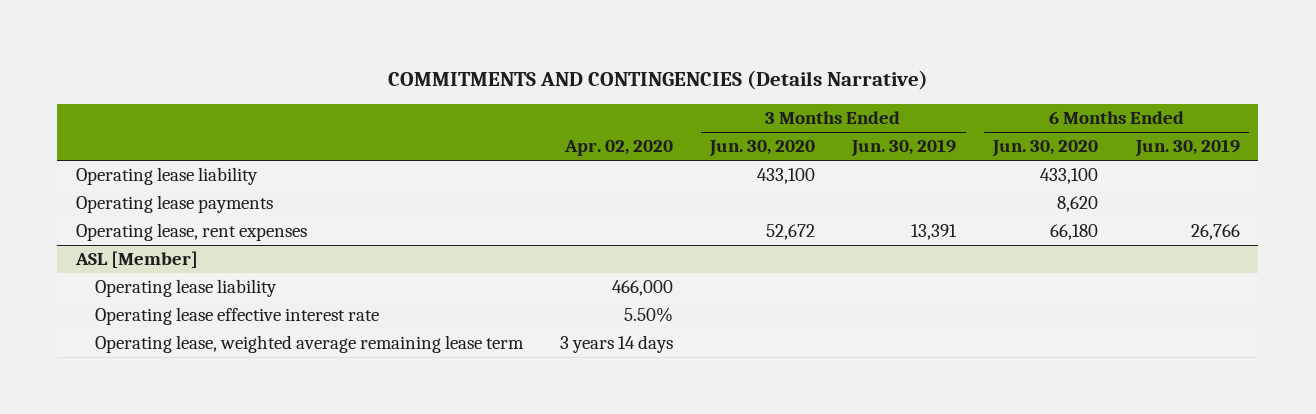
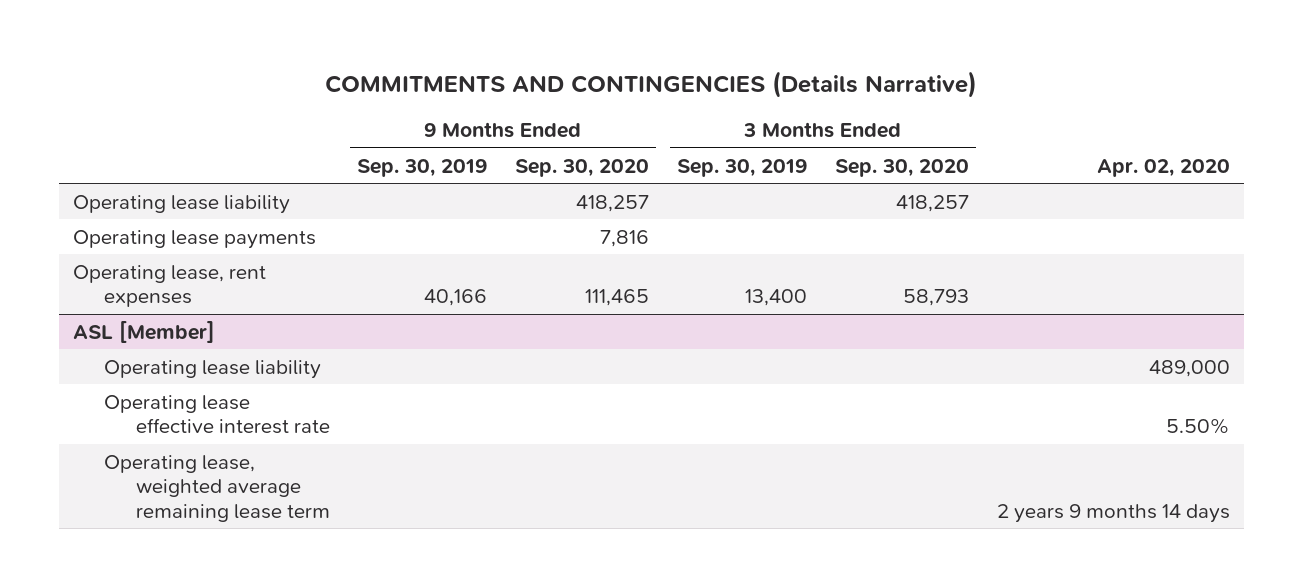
- | Apr. 02, 2020 | 3 Months Ended Jun. 30, 2020 | 3 Months Ended Jun. 30, 2019 | 6 Months Ended Jun. 30, 2020 | 6 Months Ended Jun. 30, 2019
+ | 9 Months Ended Sep. 30, 2019 | 9 Months Ended Sep. 30, 2020 | 3 Months Ended Sep. 30, 2019 | 3 Months Ended Sep. 30, 2020 | Apr. 02, 2020
@ ASL [Member]
- Operating lease liability | 466,000 | | | |
+ Operating lease liability | | | | | 489,000
- Operating lease, weighted average remaining lease term | 3 years 14 days | | | |
+ Operating lease, weighted average remaining lease term | | | | | 2 years 9 months 14 days

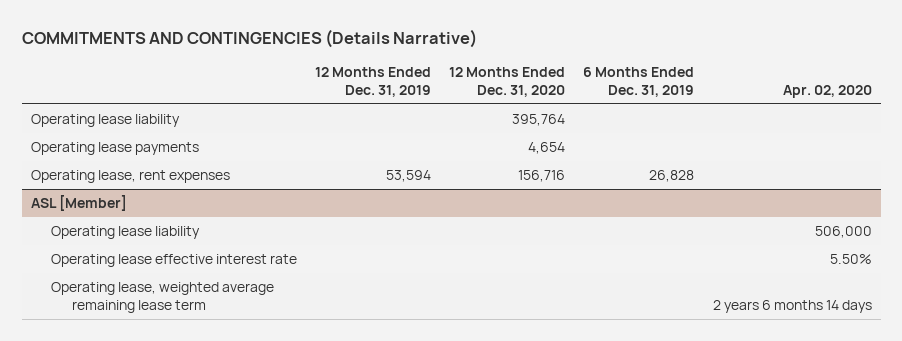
- | 9 Months Ended Sep. 30, 2019 | 9 Months Ended Sep. 30, 2020 | 3 Months Ended Sep. 30, 2019 | 3 Months Ended Sep. 30, 2020 | Apr. 02, 2020
+ | 12 Months Ended Dec. 31, 2019 | 12 Months Ended Dec. 31, 2020 | 6 Months Ended Dec. 31, 2019 | Apr. 02, 2020
@ ASL [Member]
- Operating lease liability | | | | | 489,000
+ Operating lease liability | | | | 506,000
- Operating lease, weighted average remaining lease term | | | | | 2 years 9 months 14 days
+ Operating lease, weighted average remaining lease term | | | | 2 years 6 months 14 days

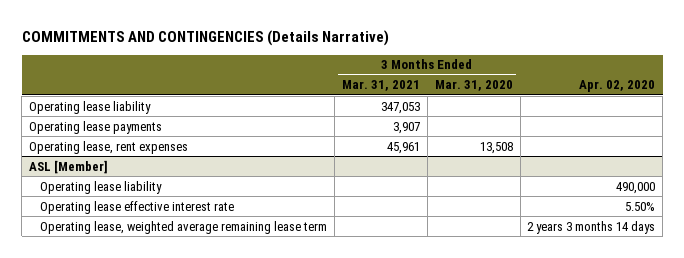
- | 12 Months Ended Dec. 31, 2019 | 12 Months Ended Dec. 31, 2020 | 6 Months Ended Dec. 31, 2019 | Apr. 02, 2020
+ | 3 Months Ended Mar. 31, 2021 | 3 Months Ended Mar. 31, 2020 | Apr. 02, 2020
@ ASL [Member]
- Operating lease liability | | | | 506,000
+ Operating lease liability | | | 490,000
- Operating lease, weighted average remaining lease term | | | | 2 years 6 months 14 days
+ Operating lease, weighted average remaining lease term | | | 2 years 3 months 14 days

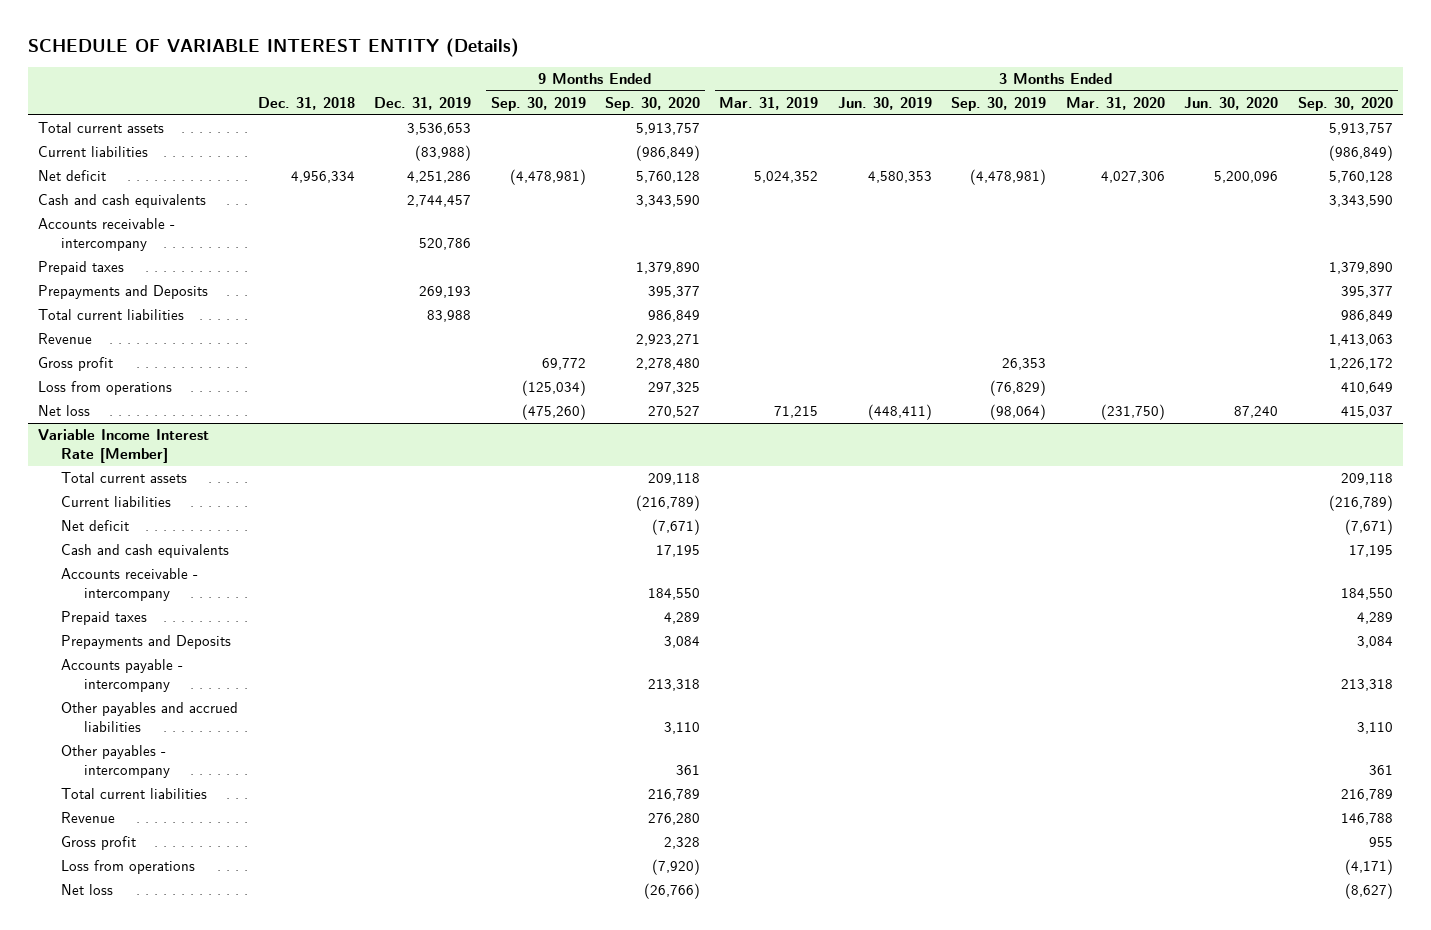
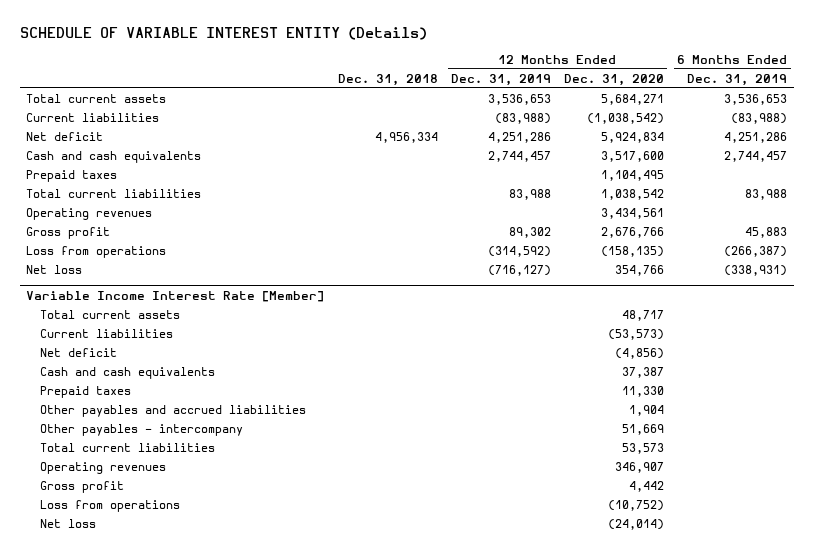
- | Dec. 31, 2018 | Dec. 31, 2019 | 9 Months Ended Sep. 30, 2019 | 9 Months Ended Sep. 30, 2020 | 3 Months Ended Mar. 31, 2019 | 3 Months Ended Jun. 30, 2019 | 3 Months Ended Sep. 30, 2019 | 3 Months Ended Mar. 31, 2020 | 3 Months Ended Jun. 30, 2020 | 3 Months Ended Sep. 30, 2020
+ | Dec. 31, 2018 | 12 Months Ended Dec. 31, 2019 | 12 Months Ended Dec. 31, 2020 | 6 Months Ended Dec. 31, 2019
- Accounts receivable - intercompany | | 520,786 | | | | | | | |
- Prepayments and Deposits | | 269,193 | | 395,377 | | | | | | 395,377
- Revenue | | | | 2,923,271 | | | | | | 1,413,063
+ Operating revenues | | | 3,434,561 |
@ Variable Income Interest Rate [Member]
- Accounts receivable - intercompany | | | | 184,550 | | | | | | 184,550
- Prepayments and Deposits | | | | 3,084 | | | | | | 3,084
- Accounts payable - intercompany | | | | 213,318 | | | | | | 213,318
- Revenue | | | | 276,280 | | | | | | 146,788
+ Operating revenues | | | 346,907 |

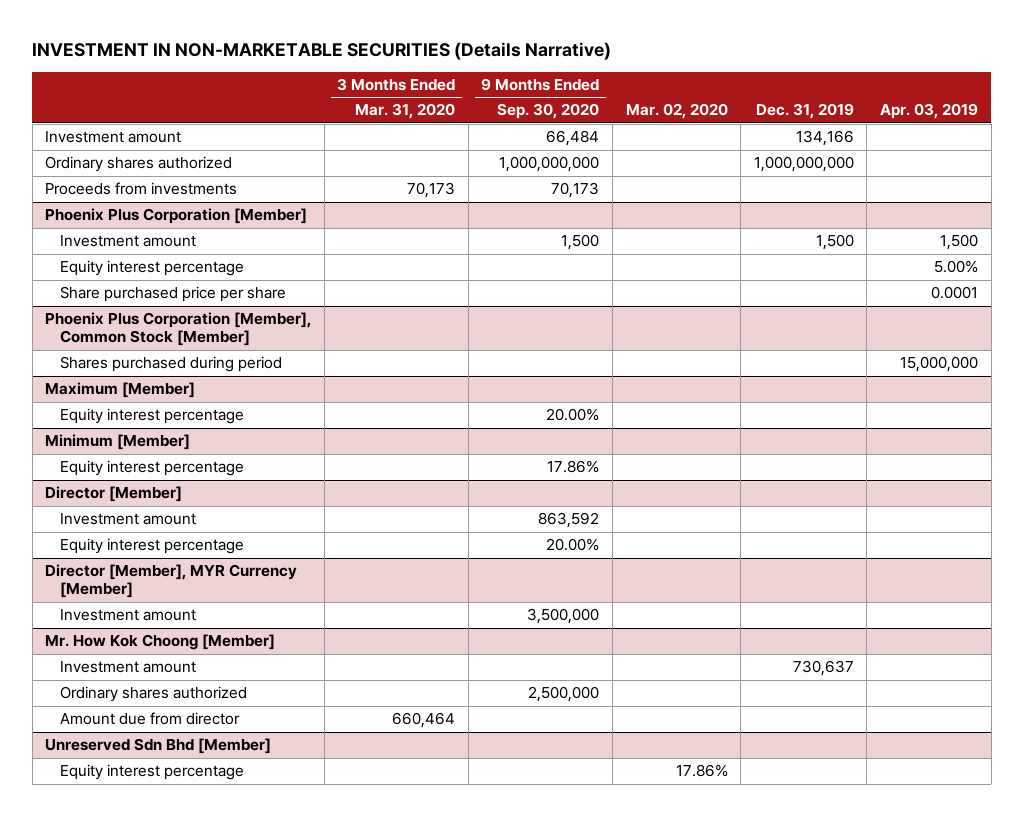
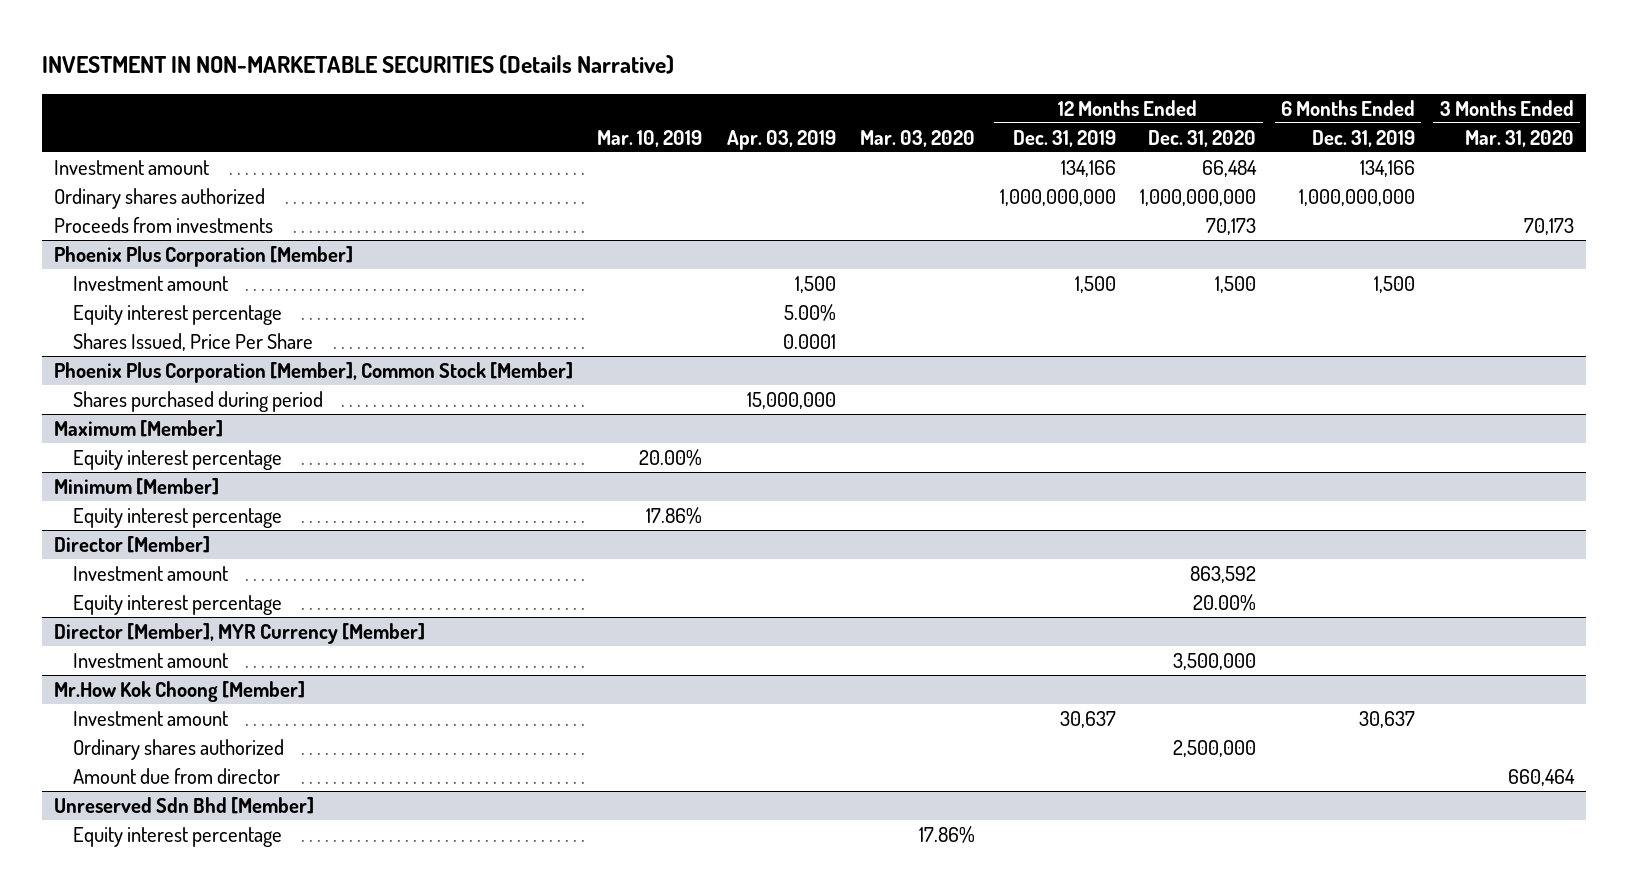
- | 3 Months Ended Mar. 31, 2020 | 9 Months Ended Sep. 30, 2020 | Mar. 02, 2020 | Dec. 31, 2019 | Apr. 03, 2019
+ | Mar. 10, 2019 | Apr. 03, 2019 | Mar. 03, 2020 | 12 Months Ended Dec. 31, 2019 | 12 Months Ended Dec. 31, 2020 | 6 Months Ended Dec. 31, 2019 | 3 Months Ended Mar. 31, 2020
@ Phoenix Plus Corporation [Member]
- Share purchased price per share | | | | | 0.0001
+ Shares Issued, Price Per Share | | 0.0001 | | | | |
- Mr. How Kok Choong [Member]
+ Mr.How Kok Choong [Member]

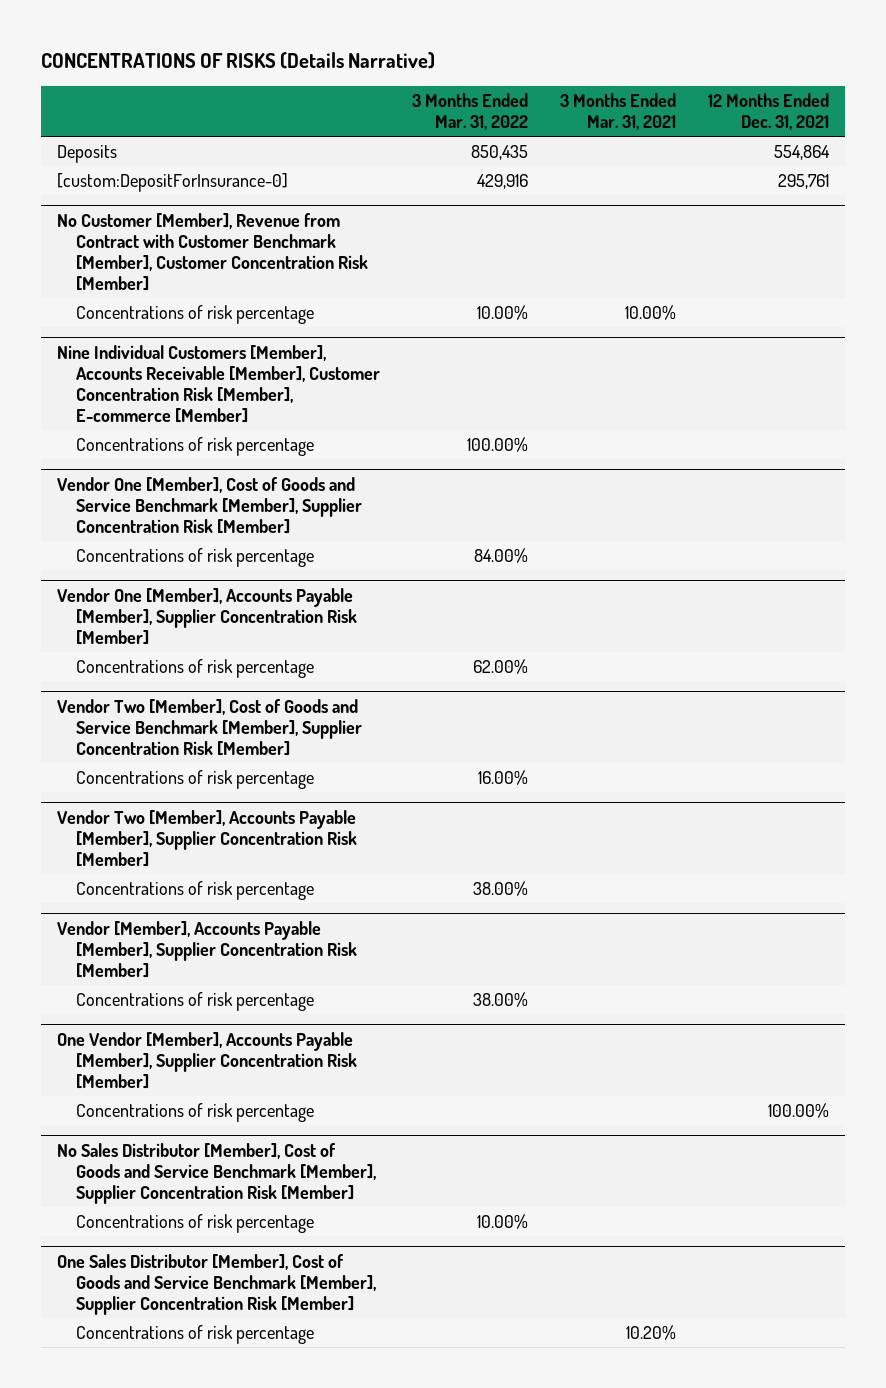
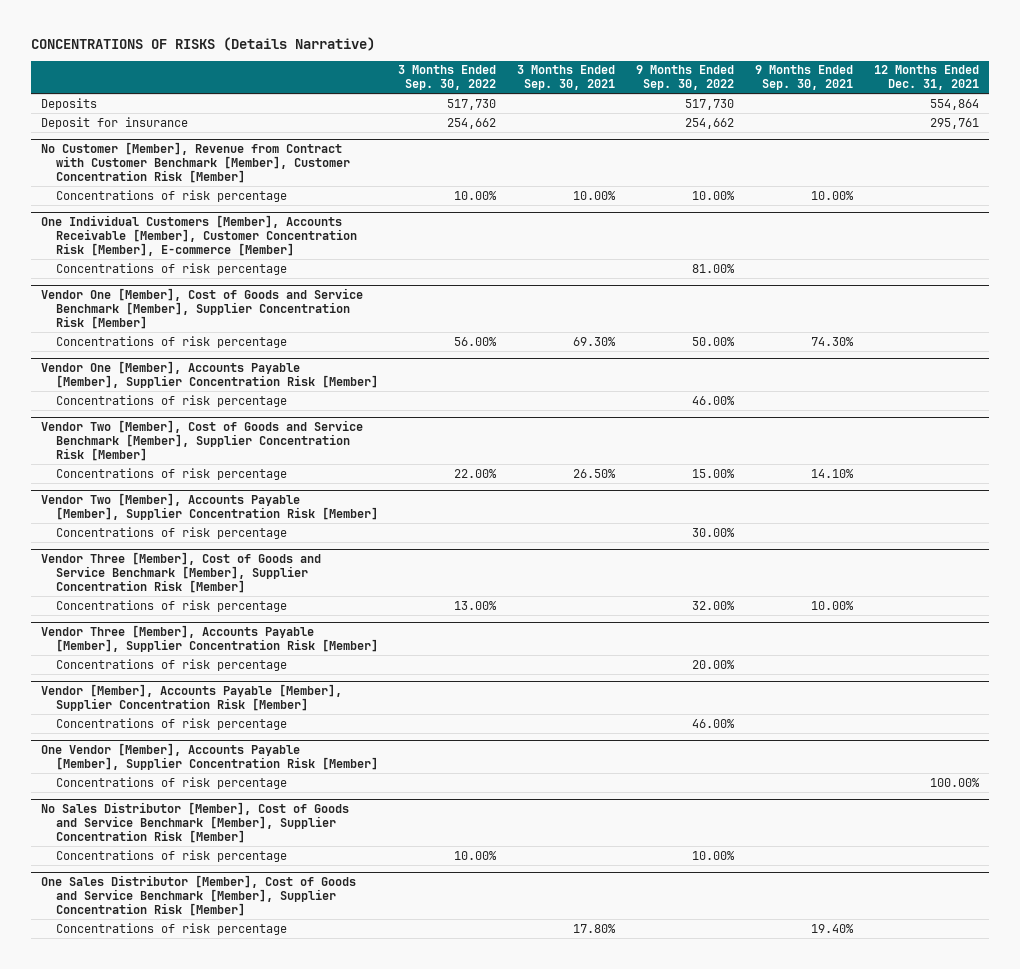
- | 3 Months Ended Mar. 31, 2022 | 3 Months Ended Mar. 31, 2021 | 12 Months Ended Dec. 31, 2021
+ | 3 Months Ended Sep. 30, 2022 | 3 Months Ended Sep. 30, 2021 | 9 Months Ended Sep. 30, 2022 | 9 Months Ended Sep. 30, 2021 | 12 Months Ended Dec. 31, 2021
- [custom:DepositForInsurance-0] | 429,916 | | 295,761
+ Deposit for insurance | 254,662 | | 254,662 | | 295,761
- Nine Individual Customers [Member], Accounts Receivable [Member], Customer Concentration Risk [Member], E-commerce [Member]
+ One Individual Customers [Member], Accounts Receivable [Member], Customer Concentration Risk [Member], E-commerce [Member]
+ Vendor Three [Member], Cost of Goods and Service Benchmark [Member], Supplier Concentration Risk [Member]
+ Concentrations of risk percentage | 13.00% | | 32.00% | 10.00% |
+ Vendor Three [Member], Accounts Payable [Member], Supplier Concentration Risk [Member]
+ Concentrations of risk percentage | | | 20.00% | |

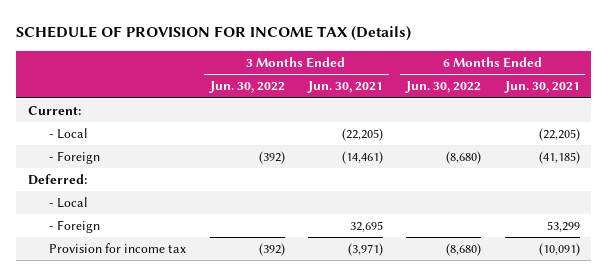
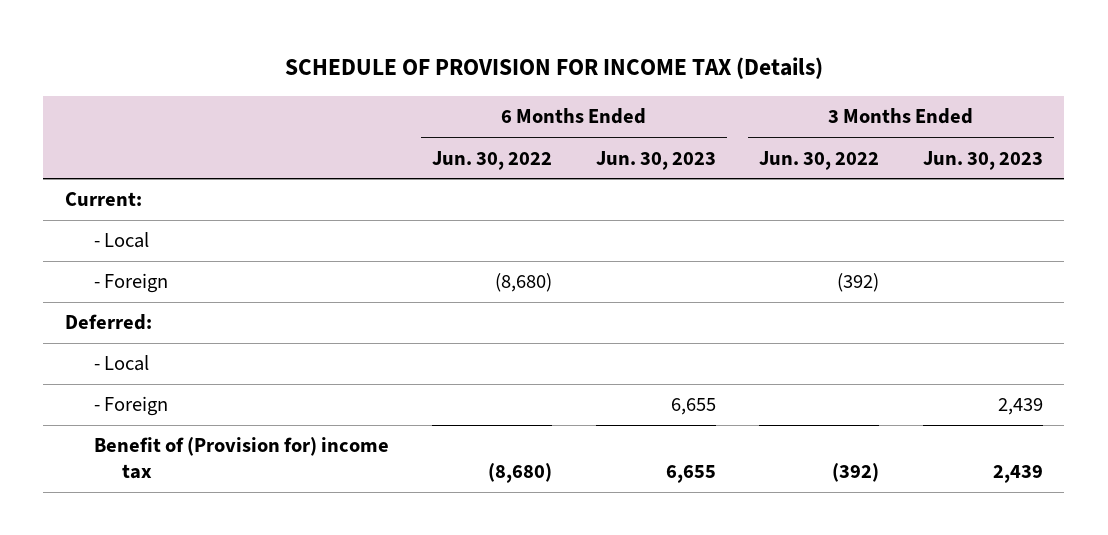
- | 3 Months Ended Jun. 30, 2022 | 3 Months Ended Jun. 30, 2021 | 6 Months Ended Jun. 30, 2022 | 6 Months Ended Jun. 30, 2021
+ | 6 Months Ended Jun. 30, 2022 | 6 Months Ended Jun. 30, 2023 | 3 Months Ended Jun. 30, 2022 | 3 Months Ended Jun. 30, 2023
- Provision for income tax | (392) | (3,971) | (8,680) | (10,091)
+ Benefit of (Provision for) income tax | (8,680) | 6,655 | (392) | 2,439

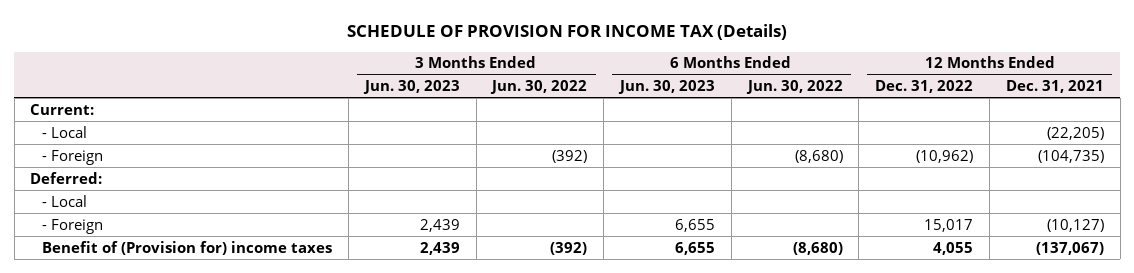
- | 6 Months Ended Jun. 30, 2022 | 6 Months Ended Jun. 30, 2023 | 3 Months Ended Jun. 30, 2022 | 3 Months Ended Jun. 30, 2023
+ | 3 Months Ended Jun. 30, 2023 | 3 Months Ended Jun. 30, 2022 | 6 Months Ended Jun. 30, 2023 | 6 Months Ended Jun. 30, 2022 | 12 Months Ended Dec. 31, 2022 | 12 Months Ended Dec. 31, 2021
- Benefit of (Provision for) income tax | (8,680) | 6,655 | (392) | 2,439
+ Benefit of (Provision for) income taxes | 2,439 | (392) | 6,655 | (8,680) | 4,055 | (137,067)

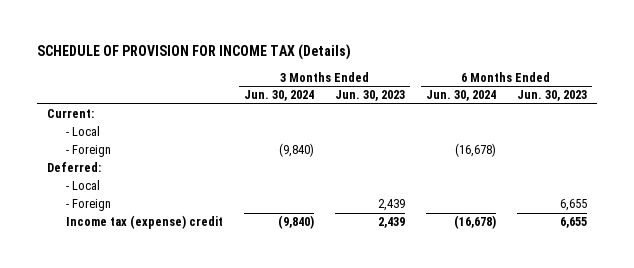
- | 3 Months Ended Jun. 30, 2023 | 3 Months Ended Jun. 30, 2022 | 6 Months Ended Jun. 30, 2023 | 6 Months Ended Jun. 30, 2022 | 12 Months Ended Dec. 31, 2022 | 12 Months Ended Dec. 31, 2021
+ | 3 Months Ended Jun. 30, 2024 | 3 Months Ended Jun. 30, 2023 | 6 Months Ended Jun. 30, 2024 | 6 Months Ended Jun. 30, 2023
- Benefit of (Provision for) income taxes | 2,439 | (392) | 6,655 | (8,680) | 4,055 | (137,067)
+ Income tax (expense) credit | (9,840) | 2,439 | (16,678) | 6,655

